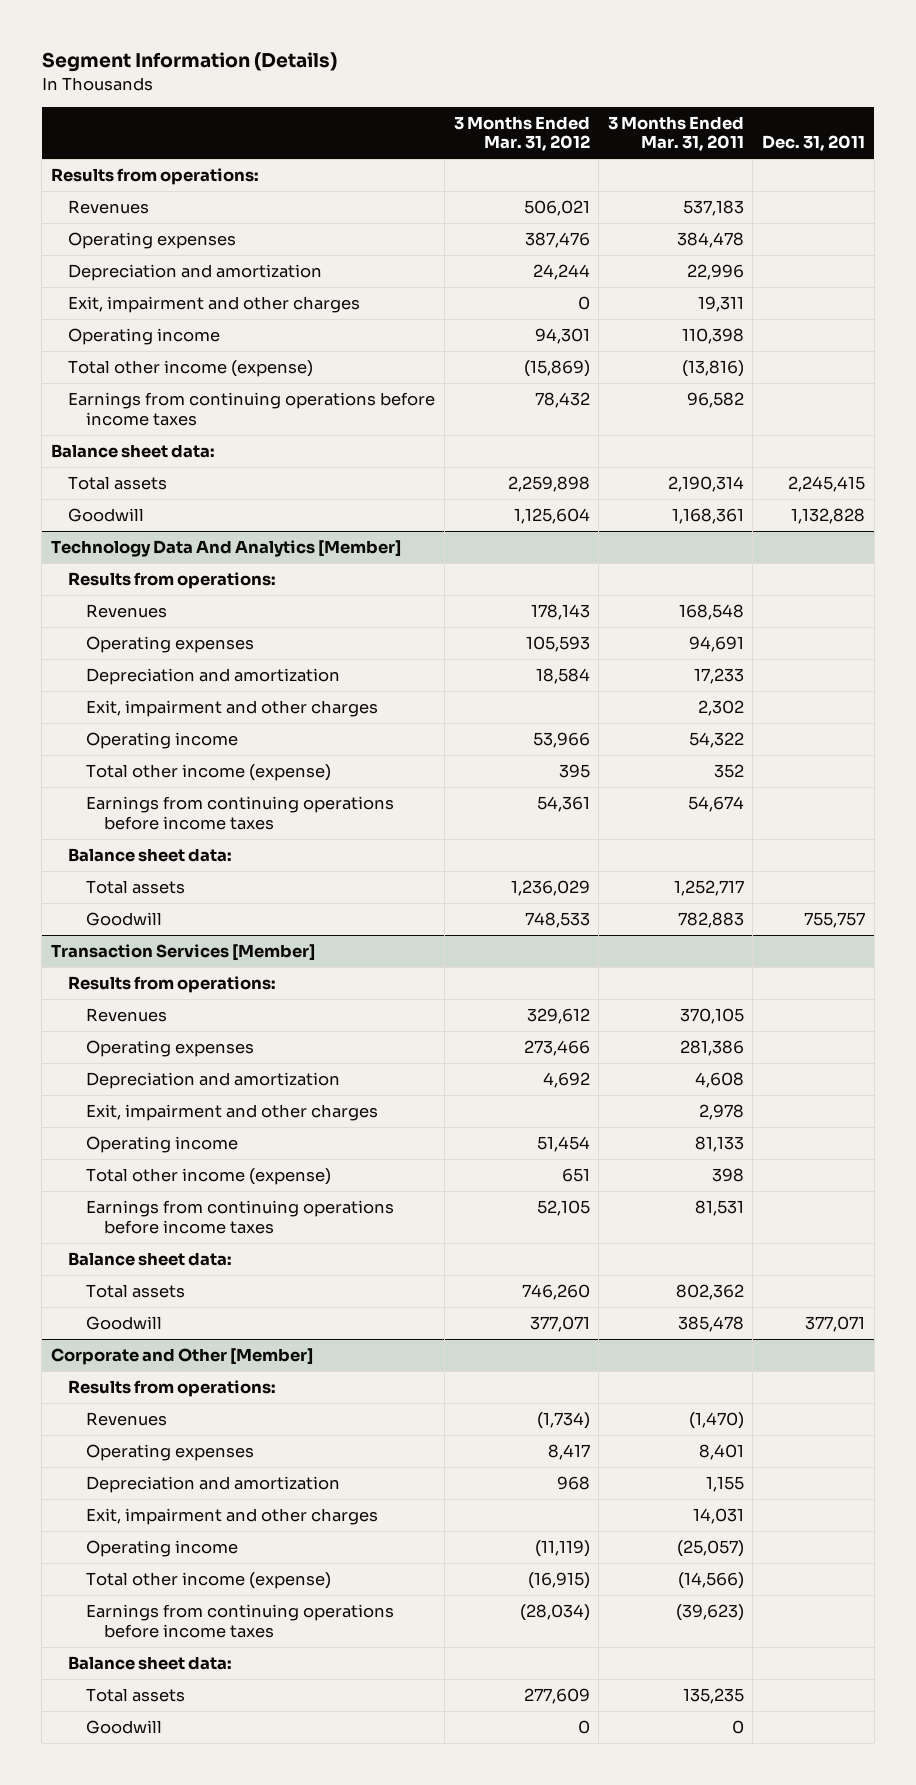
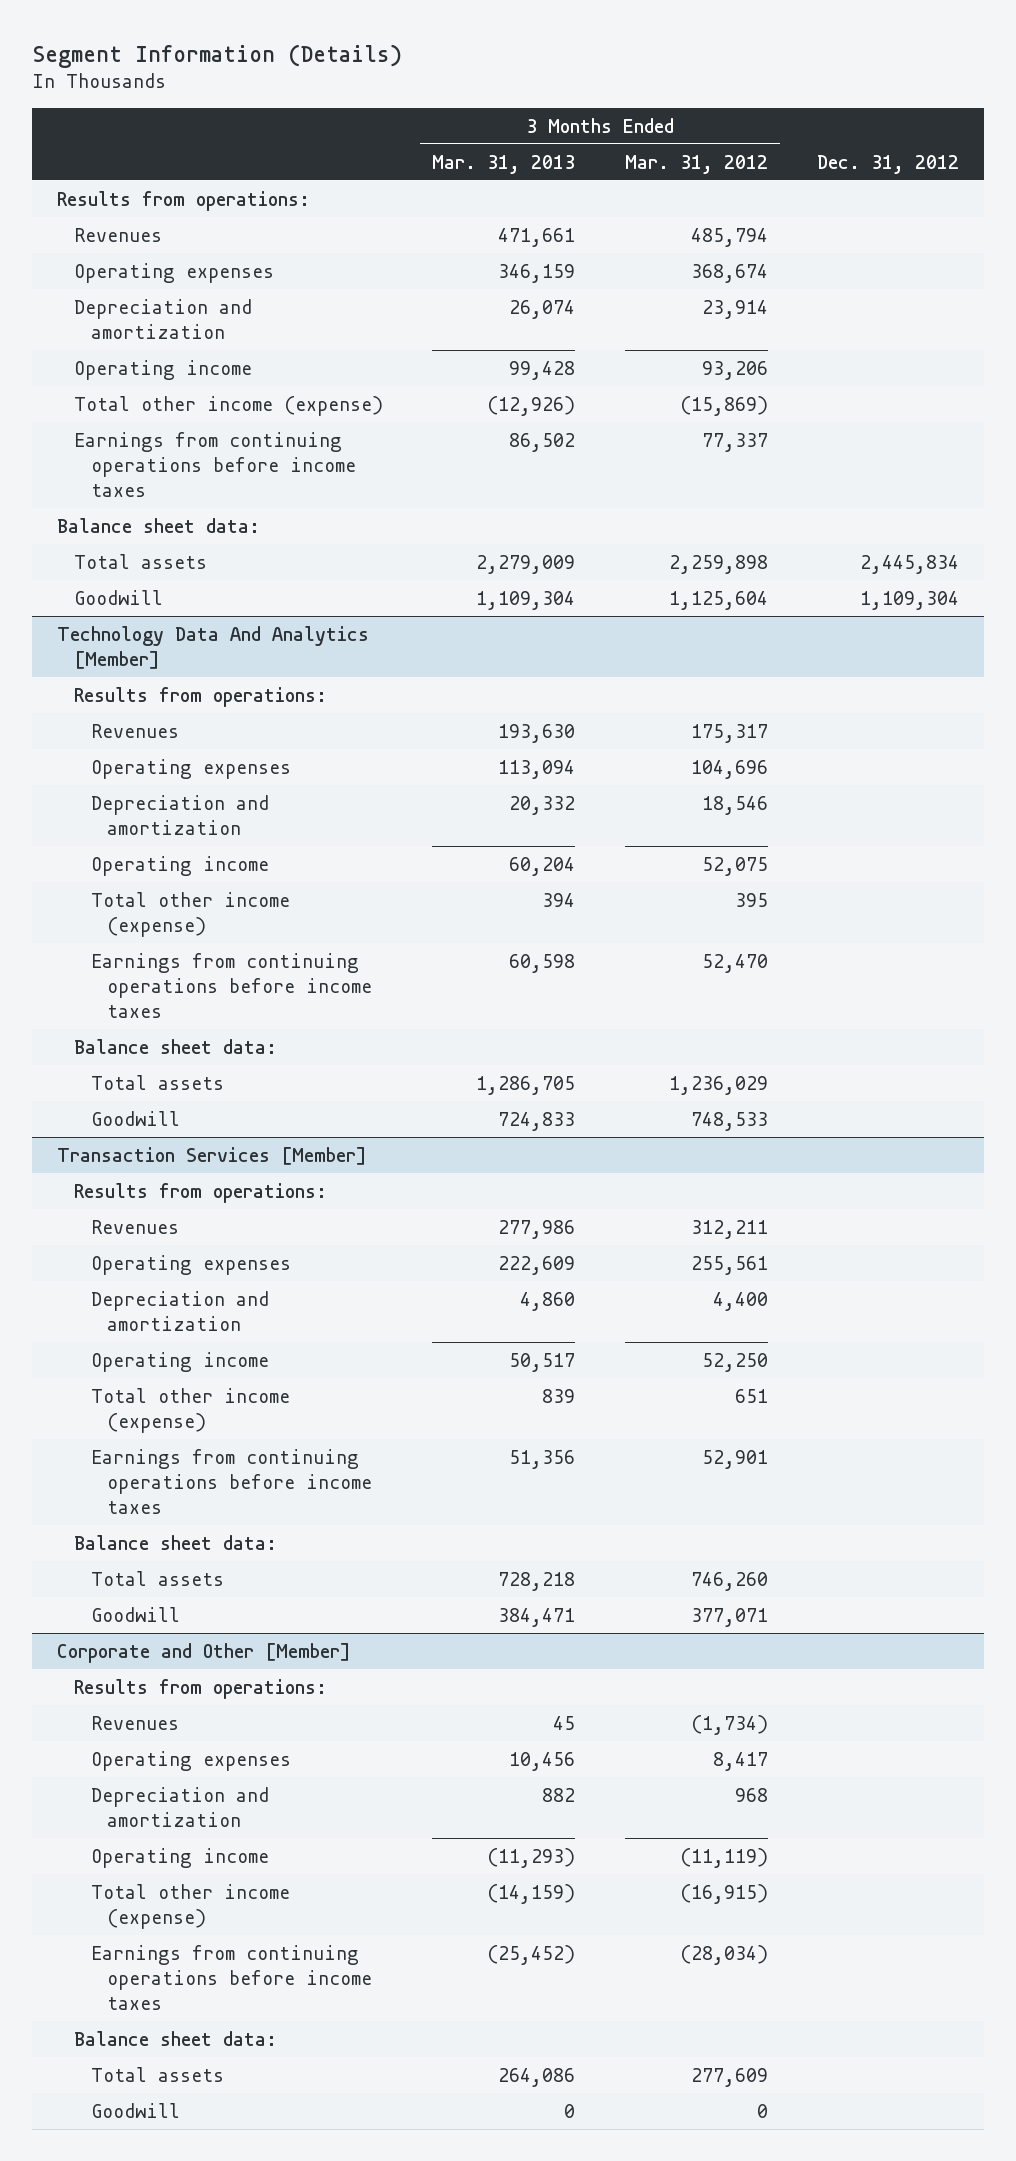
- | 3 Months Ended Mar. 31, 2012 | 3 Months Ended Mar. 31, 2011 | Dec. 31, 2011
+ | 3 Months Ended Mar. 31, 2013 | 3 Months Ended Mar. 31, 2012 | Dec. 31, 2012
- Revenues | 506,021 | 537,183 |
- Operating expenses | 387,476 | 384,478 |
- Depreciation and amortization | 24,244 | 22,996 |
- Exit, impairment and other charges | 0 | 19,311 |
- Operating income | 94,301 | 110,398 |
+ Revenues | 471,661 | 485,794 |
+ Operating expenses | 346,159 | 368,674 |
+ Depreciation and amortization | 26,074 | 23,914 |
+ Operating income | 99,428 | 93,206 |
- Earnings from continuing operations before income taxes | 78,432 | 96,582 |
+ Earnings from continuing operations before income taxes | 86,502 | 77,337 |
@ Technology Data And Analytics [Member]
- Revenues | 178,143 | 168,548 |
- Operating expenses | 105,593 | 94,691 |
- Depreciation and amortization | 18,584 | 17,233 |
- Exit, impairment and other charges | | 2,302 |
- Operating income | 53,966 | 54,322 |
+ Revenues | 193,630 | 175,317 |
+ Operating expenses | 113,094 | 104,696 |
+ Depreciation and amortization | 20,332 | 18,546 |
+ Operating income | 60,204 | 52,075 |
- Earnings from continuing operations before income taxes | 54,361 | 54,674 |
+ Earnings from continuing operations before income taxes | 60,598 | 52,470 |
@ Transaction Services [Member]
- Revenues | 329,612 | 370,105 |
- Operating expenses | 273,466 | 281,386 |
- Depreciation and amortization | 4,692 | 4,608 |
- Exit, impairment and other charges | | 2,978 |
- Operating income | 51,454 | 81,133 |
+ Revenues | 277,986 | 312,211 |
+ Operating expenses | 222,609 | 255,561 |
+ Depreciation and amortization | 4,860 | 4,400 |
+ Operating income | 50,517 | 52,250 |
- Earnings from continuing operations before income taxes | 52,105 | 81,531 |
+ Earnings from continuing operations before income taxes | 51,356 | 52,901 |
@ Corporate and Other [Member]
- Exit, impairment and other charges | | 14,031 |

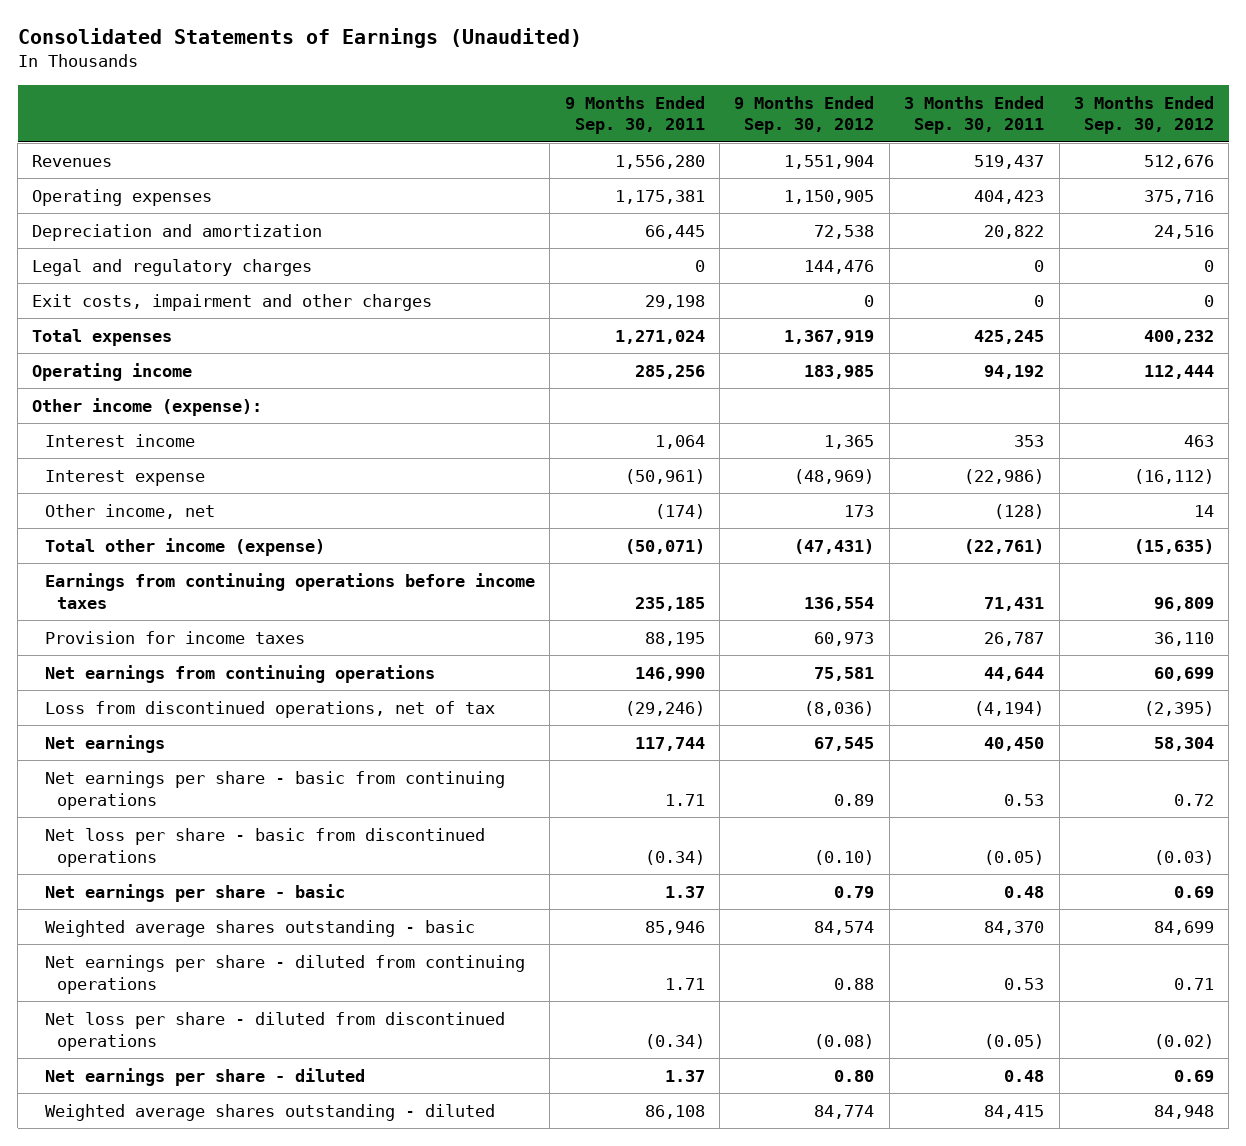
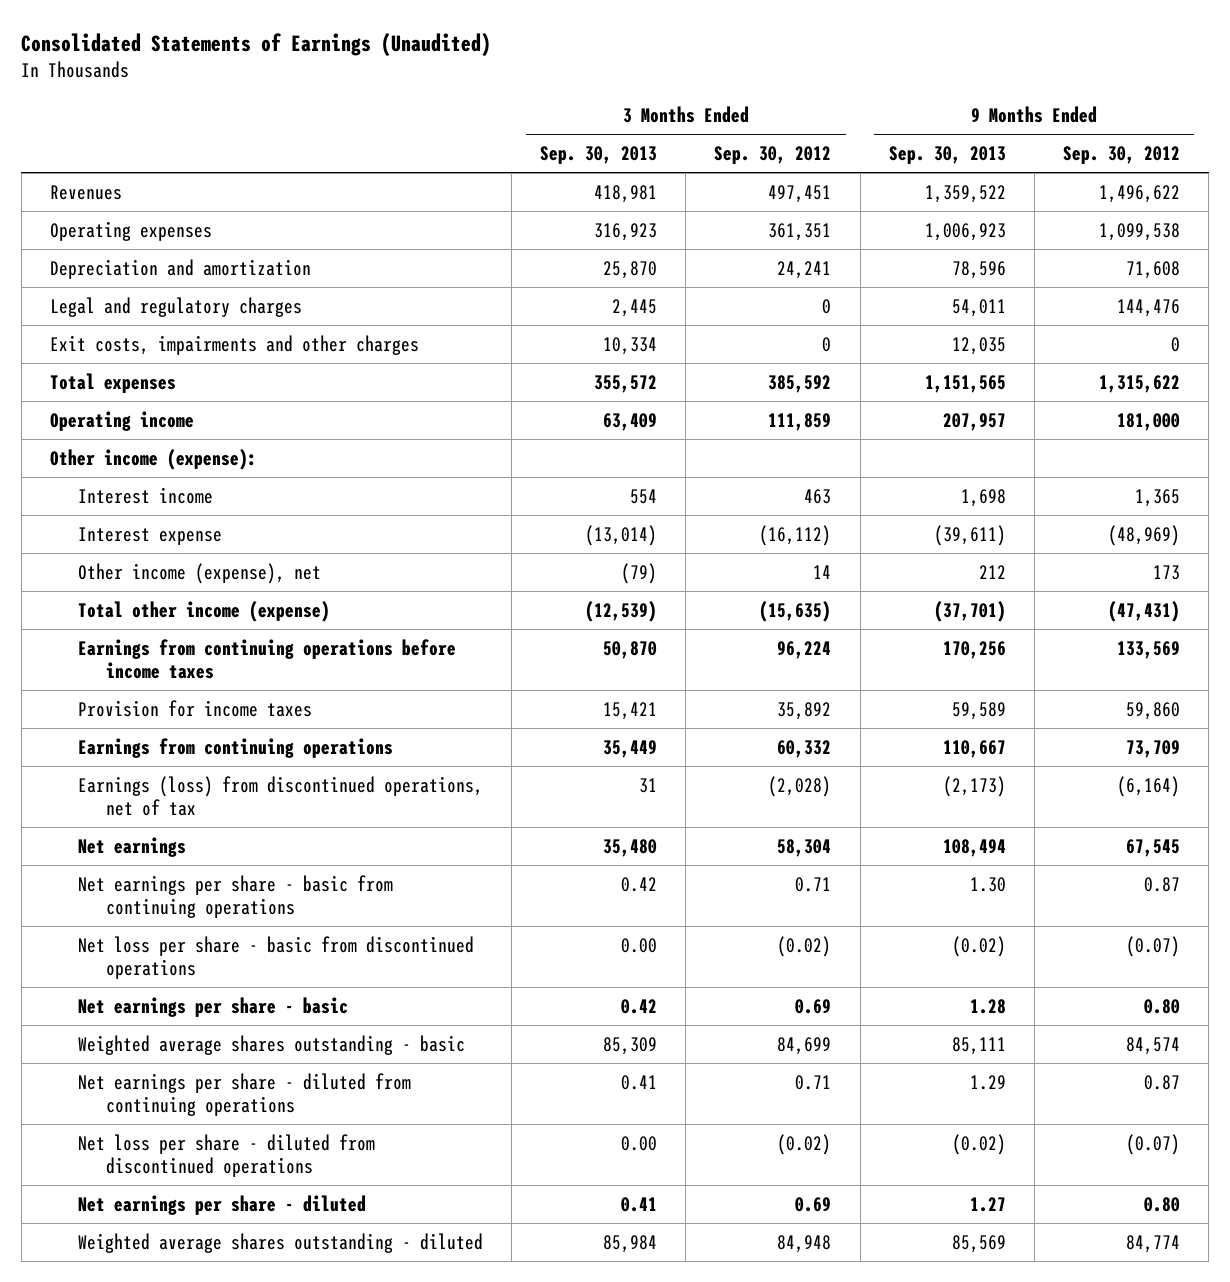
- | 9 Months Ended Sep. 30, 2011 | 9 Months Ended Sep. 30, 2012 | 3 Months Ended Sep. 30, 2011 | 3 Months Ended Sep. 30, 2012
+ | 3 Months Ended Sep. 30, 2013 | 3 Months Ended Sep. 30, 2012 | 9 Months Ended Sep. 30, 2013 | 9 Months Ended Sep. 30, 2012
- Revenues | 1,556,280 | 1,551,904 | 519,437 | 512,676
- Operating expenses | 1,175,381 | 1,150,905 | 404,423 | 375,716
- Depreciation and amortization | 66,445 | 72,538 | 20,822 | 24,516
+ Revenues | 418,981 | 497,451 | 1,359,522 | 1,496,622
+ Operating expenses | 316,923 | 361,351 | 1,006,923 | 1,099,538
+ Depreciation and amortization | 25,870 | 24,241 | 78,596 | 71,608
- Exit costs, impairment and other charges | 29,198 | 0 | 0 | 0
- Total expenses | 1,271,024 | 1,367,919 | 425,245 | 400,232
- Operating income | 285,256 | 183,985 | 94,192 | 112,444
+ Exit costs, impairments and other charges | 10,334 | 0 | 12,035 | 0
+ Total expenses | 355,572 | 385,592 | 1,151,565 | 1,315,622
+ Operating income | 63,409 | 111,859 | 207,957 | 181,000
- Other income, net | (174) | 173 | (128) | 14
+ Other income (expense), net | (79) | 14 | 212 | 173
- Earnings from continuing operations before income taxes | 235,185 | 136,554 | 71,431 | 96,809
- Provision for income taxes | 88,195 | 60,973 | 26,787 | 36,110
- Net earnings from continuing operations | 146,990 | 75,581 | 44,644 | 60,699
- Loss from discontinued operations, net of tax | (29,246) | (8,036) | (4,194) | (2,395)
+ Earnings from continuing operations before income taxes | 50,870 | 96,224 | 170,256 | 133,569
+ Provision for income taxes | 15,421 | 35,892 | 59,589 | 59,860
+ Earnings from continuing operations | 35,449 | 60,332 | 110,667 | 73,709
+ Earnings (loss) from discontinued operations, net of tax | 31 | (2,028) | (2,173) | (6,164)
- Net earnings per share - basic from continuing operations | 1.71 | 0.89 | 0.53 | 0.72
- Net loss per share - basic from discontinued operations | (0.34) | (0.10) | (0.05) | (0.03)
- Net earnings per share - basic | 1.37 | 0.79 | 0.48 | 0.69
+ Net earnings per share - basic from continuing operations | 0.42 | 0.71 | 1.30 | 0.87
+ Net loss per share - basic from discontinued operations | 0.00 | (0.02) | (0.02) | (0.07)
+ Net earnings per share - basic | 0.42 | 0.69 | 1.28 | 0.80
- Net earnings per share - diluted from continuing operations | 1.71 | 0.88 | 0.53 | 0.71
- Net loss per share - diluted from discontinued operations | (0.34) | (0.08) | (0.05) | (0.02)
+ Net earnings per share - diluted from continuing operations | 0.41 | 0.71 | 1.29 | 0.87
+ Net loss per share - diluted from discontinued operations | 0.00 | (0.02) | (0.02) | (0.07)

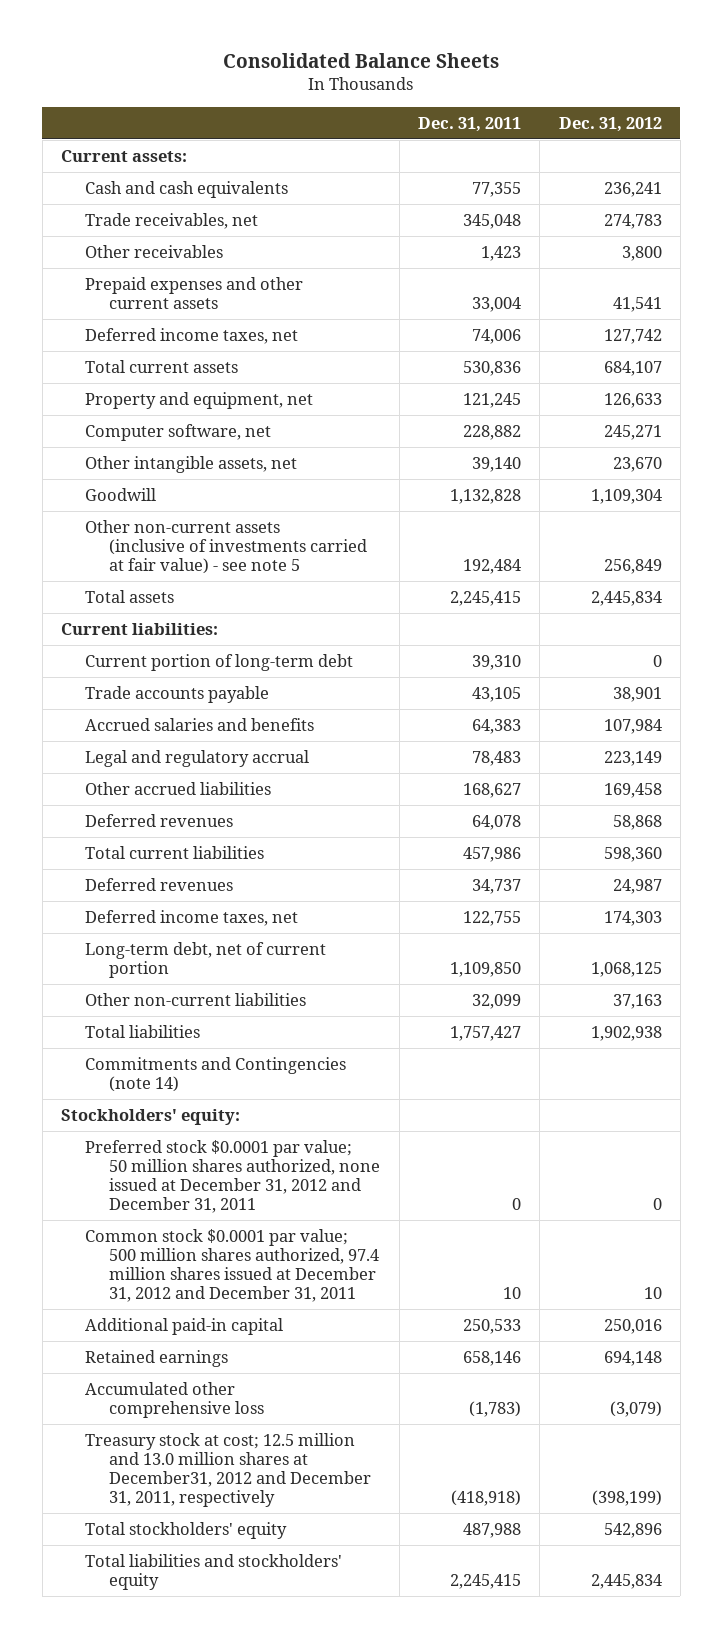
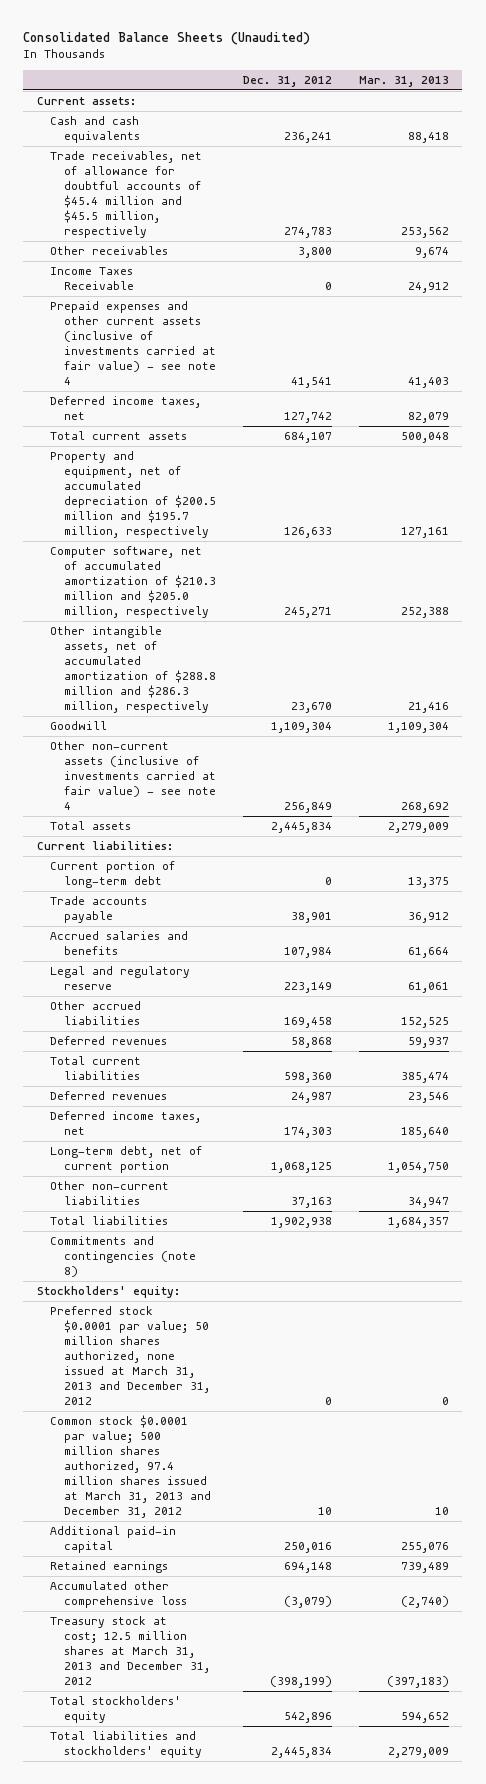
- Consolidated Balance Sheets
+ Consolidated Balance Sheets (Unaudited)
- | Dec. 31, 2011 | Dec. 31, 2012
+ | Dec. 31, 2012 | Mar. 31, 2013
- Trade receivables, net | 345,048 | 274,783
+ Trade receivables, net of allowance for doubtful accounts of $45.4 million and $45.5 million, respectively | 274,783 | 253,562
- Prepaid expenses and other current assets | 33,004 | 41,541
+ Income Taxes Receivable | 0 | 24,912
+ Prepaid expenses and other current assets (inclusive of investments carried at fair value) - see note 4 | 41,541 | 41,403
- Property and equipment, net | 121,245 | 126,633
- Computer software, net | 228,882 | 245,271
- Other intangible assets, net | 39,140 | 23,670
+ Property and equipment, net of accumulated depreciation of $200.5 million and $195.7 million, respectively | 126,633 | 127,161
+ Computer software, net of accumulated amortization of $210.3 million and $205.0 million, respectively | 245,271 | 252,388
+ Other intangible assets, net of accumulated amortization of $288.8 million and $286.3 million, respectively | 23,670 | 21,416
- Other non-current assets (inclusive of investments carried at fair value) - see note 5 | 192,484 | 256,849
+ Other non-current assets (inclusive of investments carried at fair value) - see note 4 | 256,849 | 268,692
- Legal and regulatory accrual | 78,483 | 223,149
+ Legal and regulatory reserve | 223,149 | 61,061
- Commitments and Contingencies (note 14)
+ Commitments and contingencies (note 8)
- Preferred stock $0.0001 par value; 50 million shares authorized, none issued at December 31, 2012 and December 31, 2011 | 0 | 0
- Common stock $0.0001 par value; 500 million shares authorized, 97.4 million shares issued at December 31, 2012 and December 31, 2011 | 10 | 10
+ Preferred stock $0.0001 par value; 50 million shares authorized, none issued at March 31, 2013 and December 31, 2012 | 0 | 0
+ Common stock $0.0001 par value; 500 million shares authorized, 97.4 million shares issued at March 31, 2013 and December 31, 2012 | 10 | 10
- Treasury stock at cost; 12.5 million and 13.0 million shares at December31, 2012 and December 31, 2011, respectively | (418,918) | (398,199)
+ Treasury stock at cost; 12.5 million shares at March 31, 2013 and December 31, 2012 | (398,199) | (397,183)

